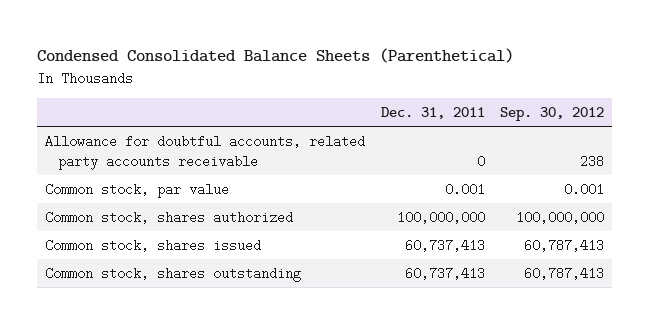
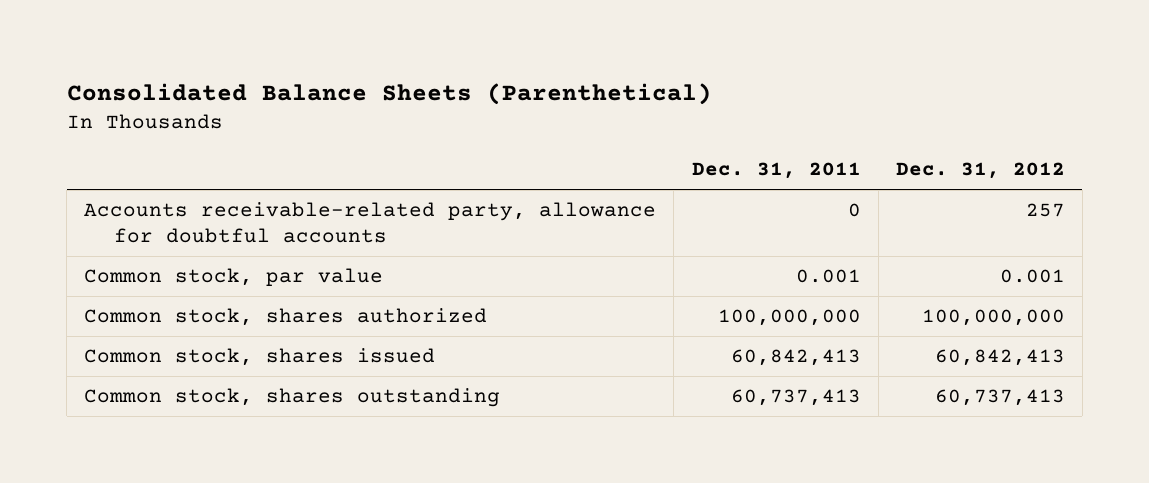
- Condensed Consolidated Balance Sheets (Parenthetical)
+ Consolidated Balance Sheets (Parenthetical)
- | Dec. 31, 2011 | Sep. 30, 2012
+ | Dec. 31, 2011 | Dec. 31, 2012
- Allowance for doubtful accounts, related party accounts receivable | 0 | 238
+ Accounts receivable-related party, allowance for doubtful accounts | 0 | 257
- Common stock, shares issued | 60,737,413 | 60,787,413
+ Common stock, shares issued | 60,842,413 | 60,842,413

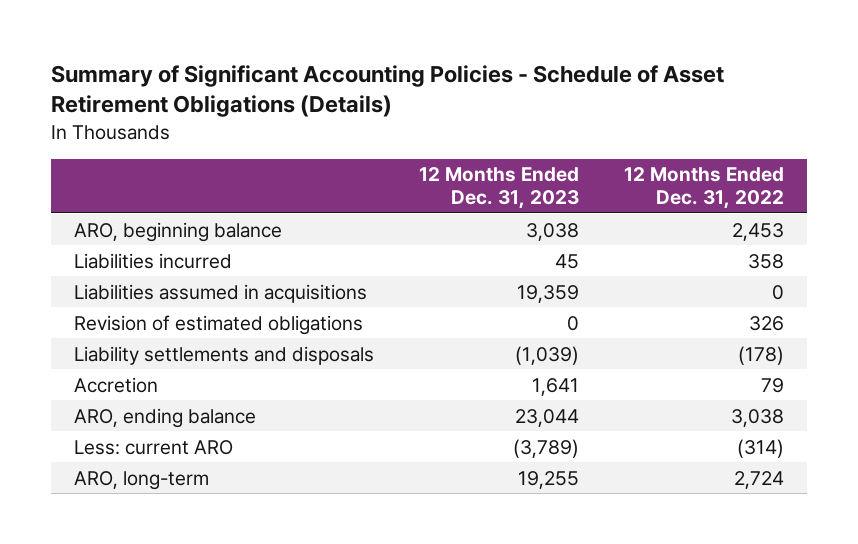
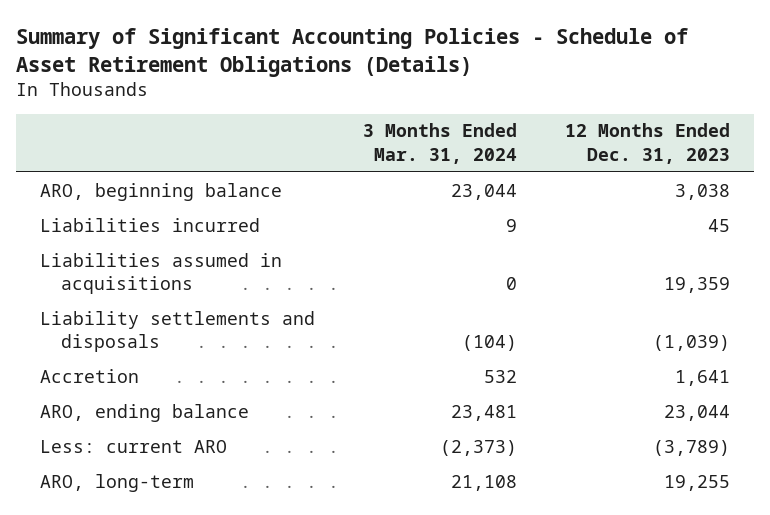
- | 12 Months Ended Dec. 31, 2023 | 12 Months Ended Dec. 31, 2022
+ | 3 Months Ended Mar. 31, 2024 | 12 Months Ended Dec. 31, 2023
- Revision of estimated obligations | 0 | 326

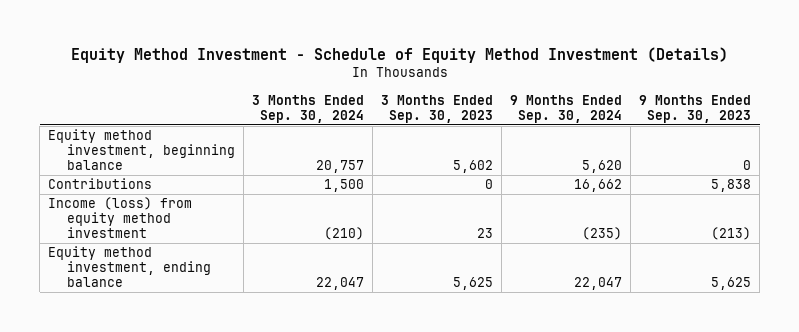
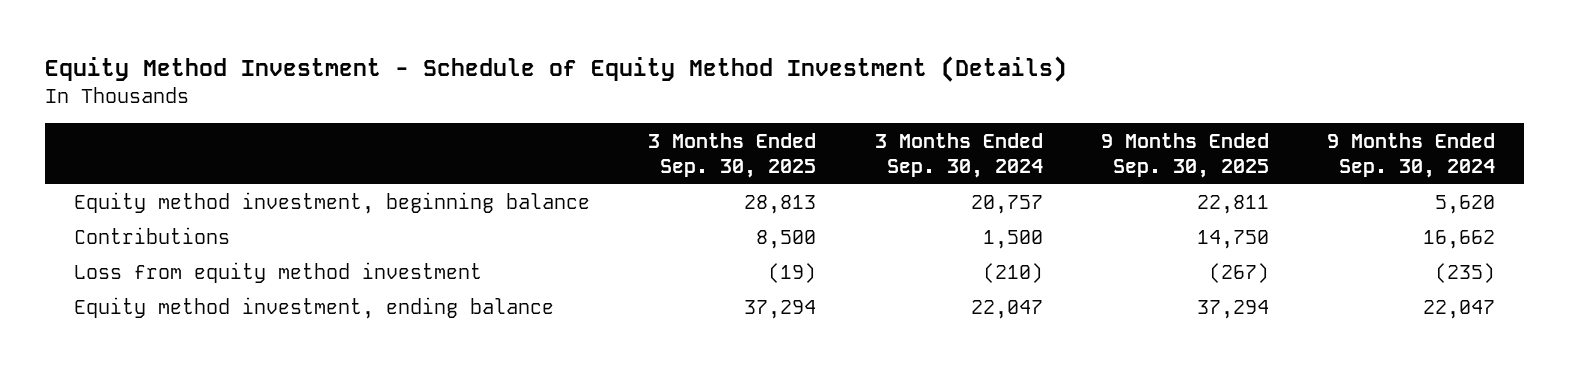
- | 3 Months Ended Sep. 30, 2024 | 3 Months Ended Sep. 30, 2023 | 9 Months Ended Sep. 30, 2024 | 9 Months Ended Sep. 30, 2023
+ | 3 Months Ended Sep. 30, 2025 | 3 Months Ended Sep. 30, 2024 | 9 Months Ended Sep. 30, 2025 | 9 Months Ended Sep. 30, 2024
- Income (loss) from equity method investment | (210) | 23 | (235) | (213)
+ Loss from equity method investment | (19) | (210) | (267) | (235)

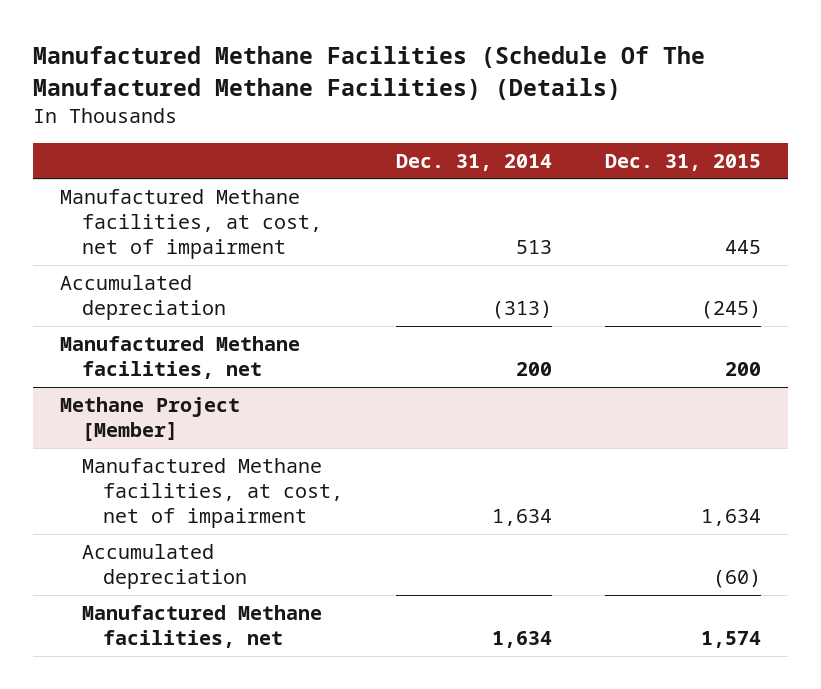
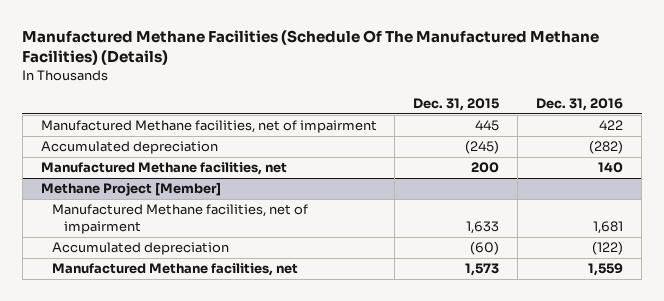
- | Dec. 31, 2014 | Dec. 31, 2015
+ | Dec. 31, 2015 | Dec. 31, 2016
- Manufactured Methane facilities, at cost, net of impairment | 513 | 445
+ Manufactured Methane facilities, net of impairment | 445 | 422
@ Methane Project [Member]
- Manufactured Methane facilities, at cost, net of impairment | 1,634 | 1,634
+ Manufactured Methane facilities, net of impairment | 1,633 | 1,681
- Manufactured Methane facilities, net | 1,634 | 1,574
+ Manufactured Methane facilities, net | 1,573 | 1,559

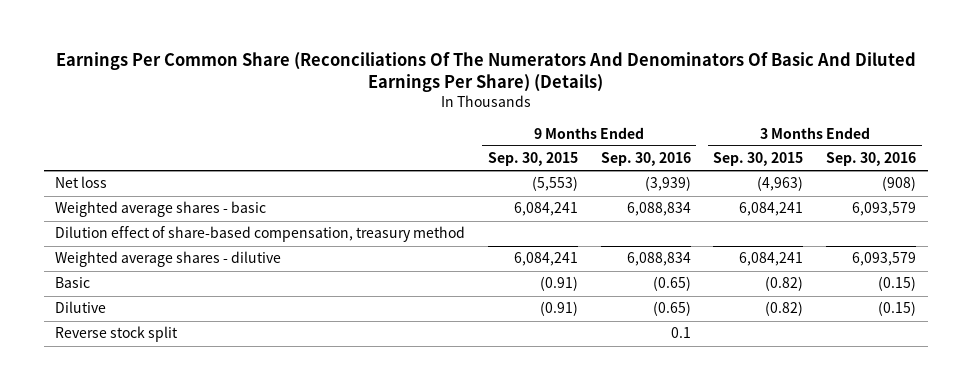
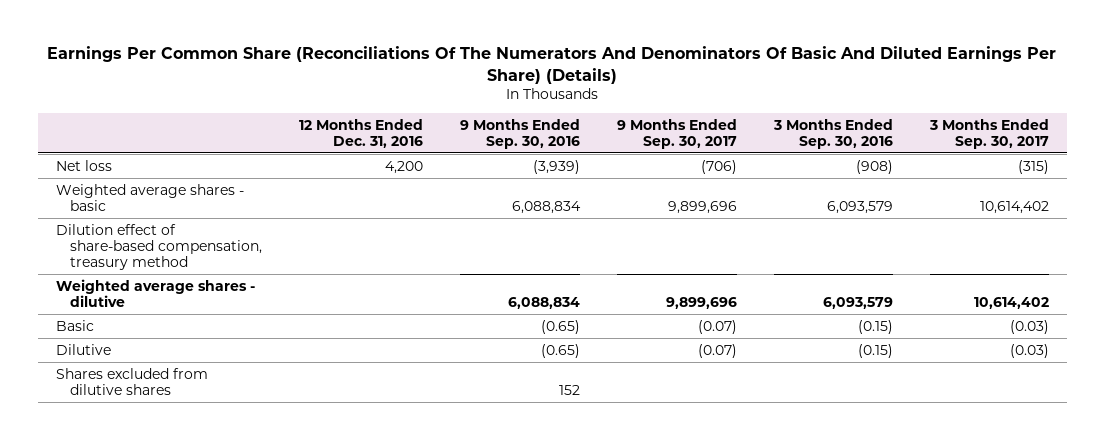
- | 9 Months Ended Sep. 30, 2015 | 9 Months Ended Sep. 30, 2016 | 3 Months Ended Sep. 30, 2015 | 3 Months Ended Sep. 30, 2016
+ | 12 Months Ended Dec. 31, 2016 | 9 Months Ended Sep. 30, 2016 | 9 Months Ended Sep. 30, 2017 | 3 Months Ended Sep. 30, 2016 | 3 Months Ended Sep. 30, 2017
- Reverse stock split | | 0.1 | |
+ Shares excluded from dilutive shares | | 152 | | |

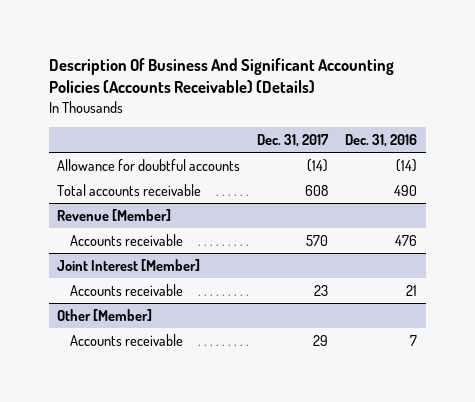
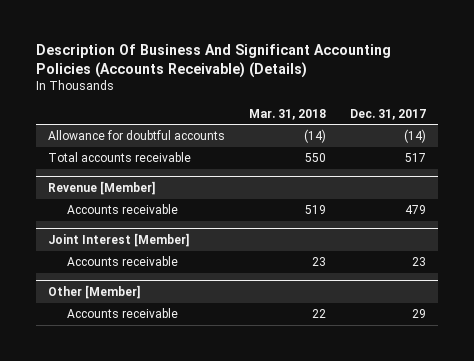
- | Dec. 31, 2017 | Dec. 31, 2016
+ | Mar. 31, 2018 | Dec. 31, 2017
- Total accounts receivable | 608 | 490
+ Total accounts receivable | 550 | 517
@ Revenue [Member]
- Accounts receivable | 570 | 476
+ Accounts receivable | 519 | 479

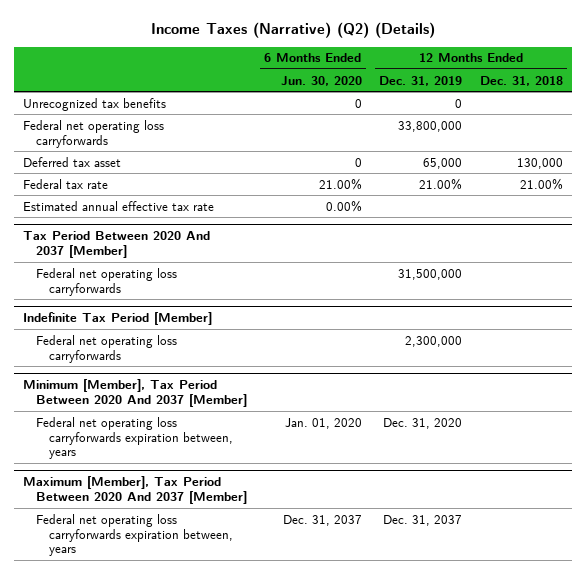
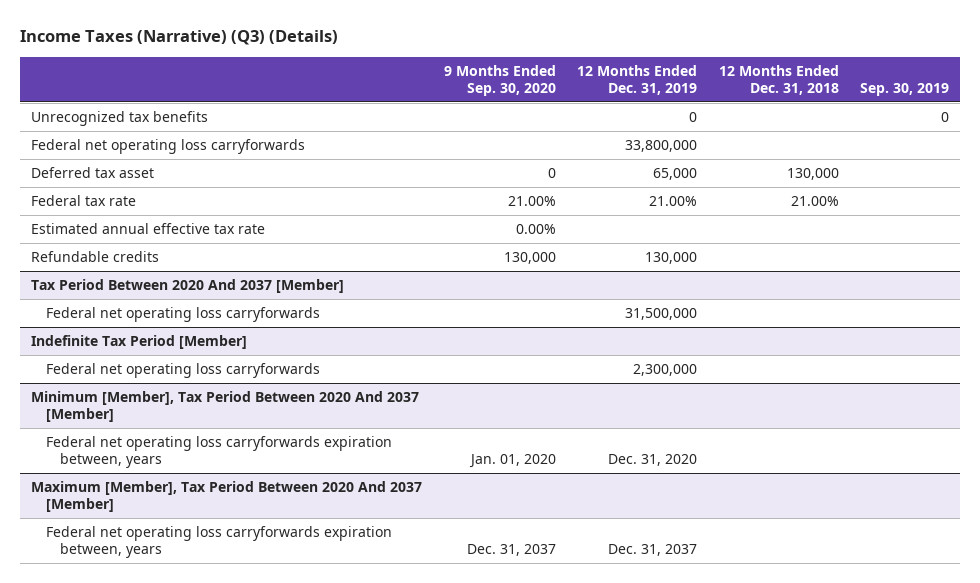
- Income Taxes (Narrative) (Q2) (Details)
+ Income Taxes (Narrative) (Q3) (Details)
- | 6 Months Ended Jun. 30, 2020 | 12 Months Ended Dec. 31, 2019 | 12 Months Ended Dec. 31, 2018
+ | 9 Months Ended Sep. 30, 2020 | 12 Months Ended Dec. 31, 2019 | 12 Months Ended Dec. 31, 2018 | Sep. 30, 2019
+ Refundable credits | 130,000 | 130,000 | |

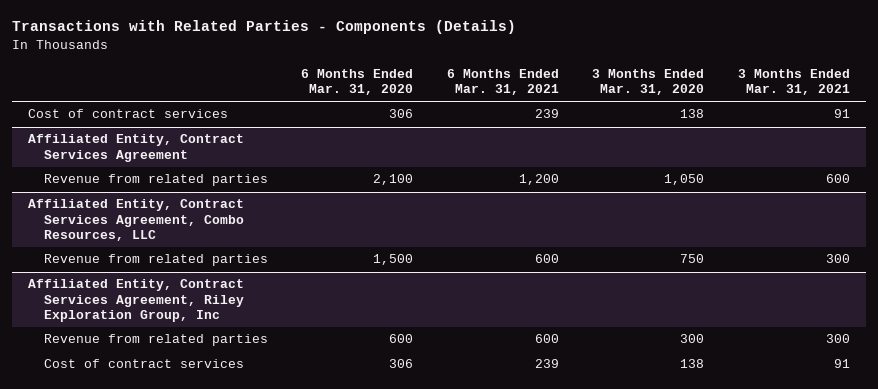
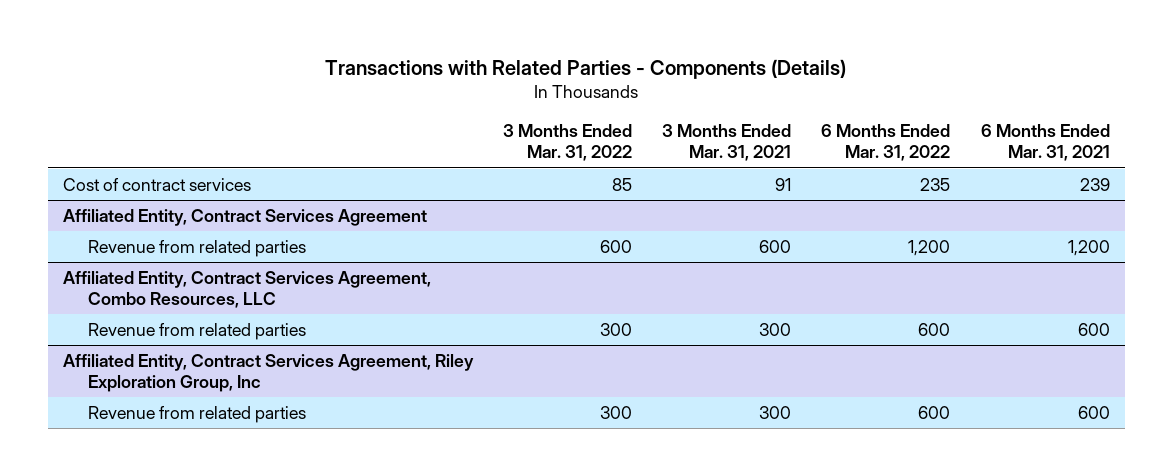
- | 6 Months Ended Mar. 31, 2020 | 6 Months Ended Mar. 31, 2021 | 3 Months Ended Mar. 31, 2020 | 3 Months Ended Mar. 31, 2021
+ | 3 Months Ended Mar. 31, 2022 | 3 Months Ended Mar. 31, 2021 | 6 Months Ended Mar. 31, 2022 | 6 Months Ended Mar. 31, 2021
@ Affiliated Entity, Contract Services Agreement, Riley Exploration Group, Inc
- Cost of contract services | 306 | 239 | 138 | 91

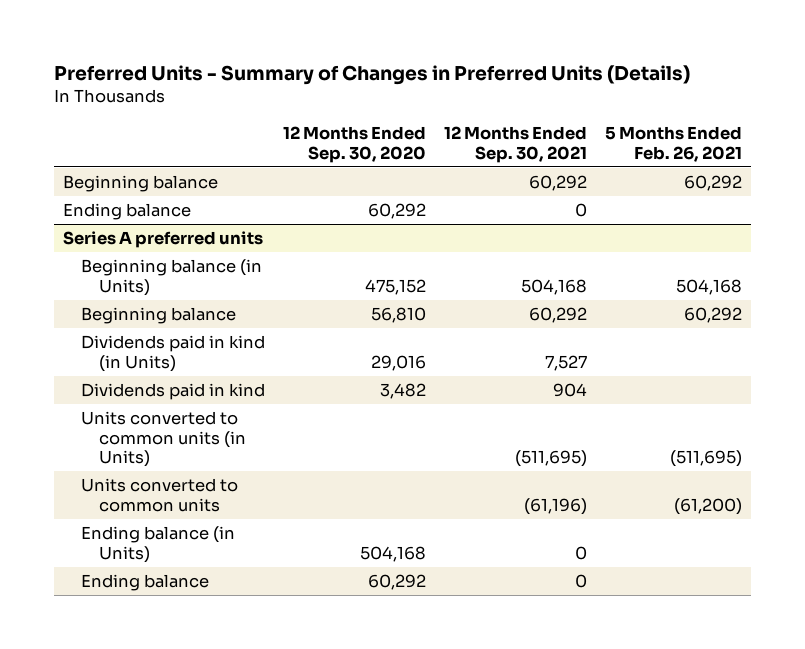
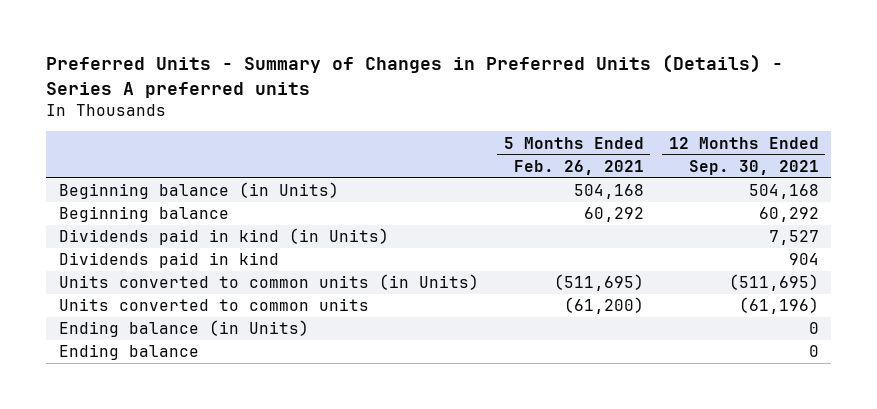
- Preferred Units - Summary of Changes in Preferred Units (Details)
+ Preferred Units - Summary of Changes in Preferred Units (Details) - Series A preferred units
- | 12 Months Ended Sep. 30, 2020 | 12 Months Ended Sep. 30, 2021 | 5 Months Ended Feb. 26, 2021
+ | 5 Months Ended Feb. 26, 2021 | 12 Months Ended Sep. 30, 2021
- Beginning balance | | 60,292 | 60,292
- Ending balance | 60,292 | 0 |
- Series A preferred units

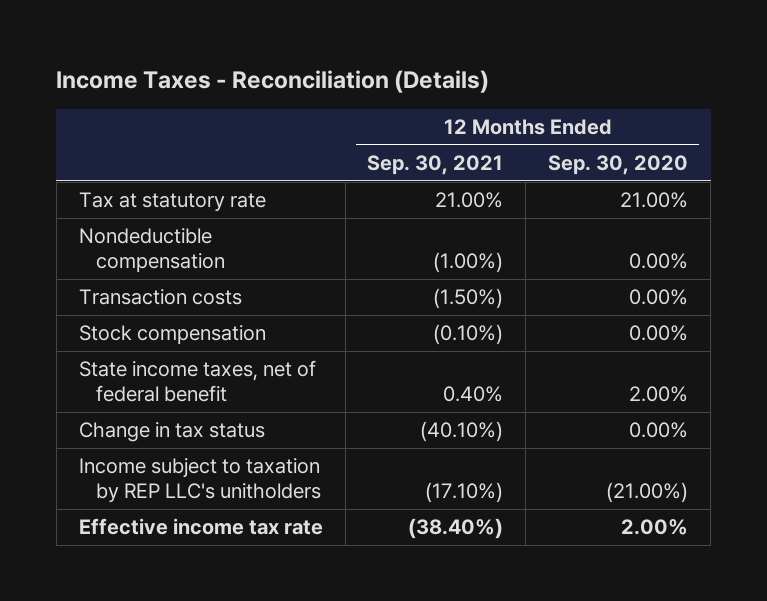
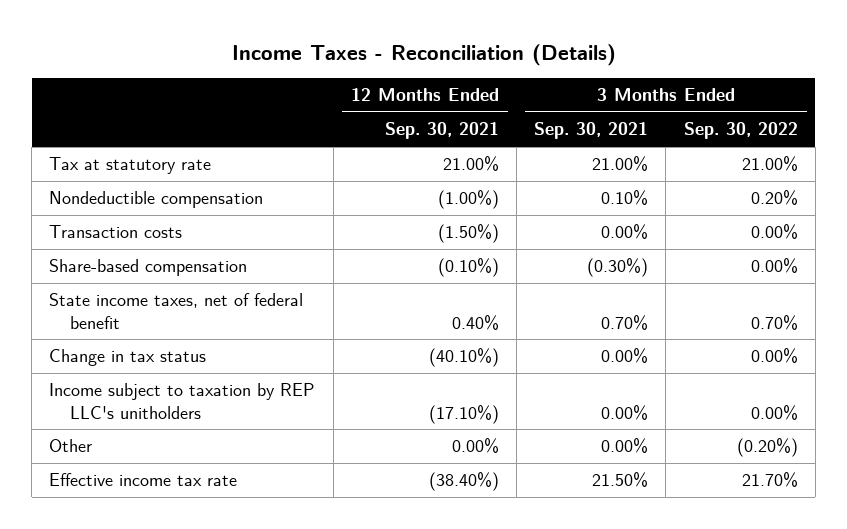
- | 12 Months Ended Sep. 30, 2021 | 12 Months Ended Sep. 30, 2020
+ | 12 Months Ended Sep. 30, 2021 | 3 Months Ended Sep. 30, 2021 | 3 Months Ended Sep. 30, 2022
- Stock compensation | (0.10%) | 0.00%
+ Share-based compensation | (0.10%) | (0.30%) | 0.00%
+ Other | 0.00% | 0.00% | (0.20%)

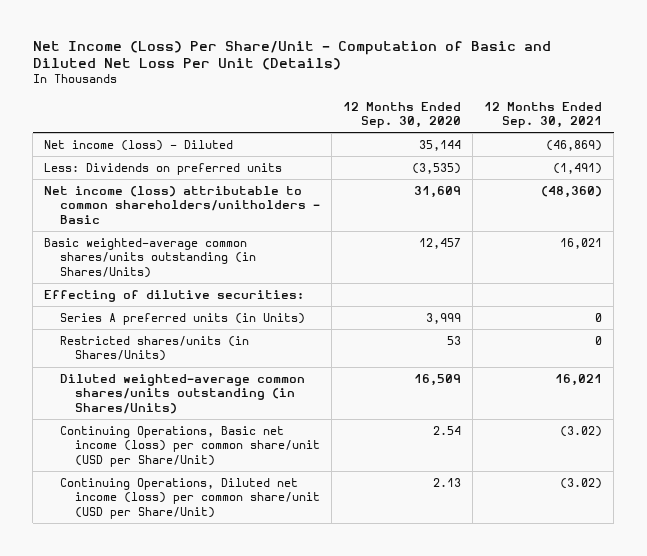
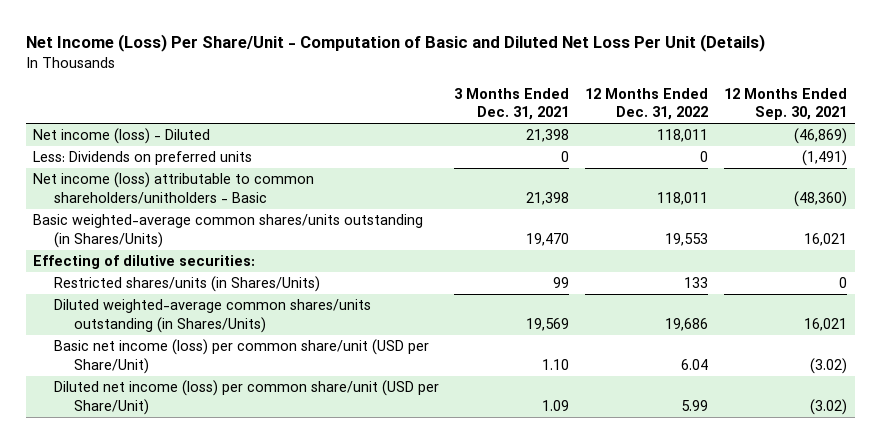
- | 12 Months Ended Sep. 30, 2020 | 12 Months Ended Sep. 30, 2021
+ | 3 Months Ended Dec. 31, 2021 | 12 Months Ended Dec. 31, 2022 | 12 Months Ended Sep. 30, 2021
- Series A preferred units (in Units) | 3,999 | 0
- Continuing Operations, Basic net income (loss) per common share/unit (USD per Share/Unit) | 2.54 | (3.02)
- Continuing Operations, Diluted net income (loss) per common share/unit (USD per Share/Unit) | 2.13 | (3.02)
+ Basic net income (loss) per common share/unit (USD per Share/Unit) | 1.10 | 6.04 | (3.02)
+ Diluted net income (loss) per common share/unit (USD per Share/Unit) | 1.09 | 5.99 | (3.02)

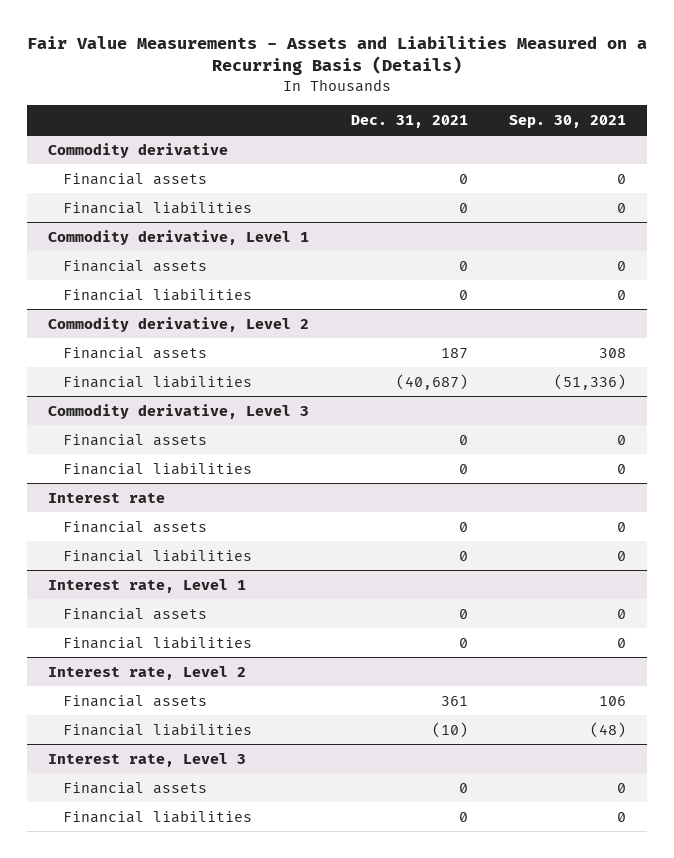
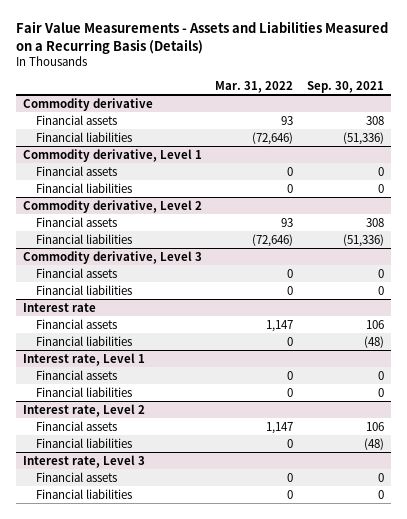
- | Dec. 31, 2021 | Sep. 30, 2021
+ | Mar. 31, 2022 | Sep. 30, 2021
@ Commodity derivative
- Financial assets | 0 | 0
- Financial liabilities | 0 | 0
+ Financial assets | 93 | 308
+ Financial liabilities | (72,646) | (51,336)
@ Interest rate
- Financial assets | 0 | 0
- Financial liabilities | 0 | 0
+ Financial assets | 1,147 | 106
+ Financial liabilities | 0 | (48)

